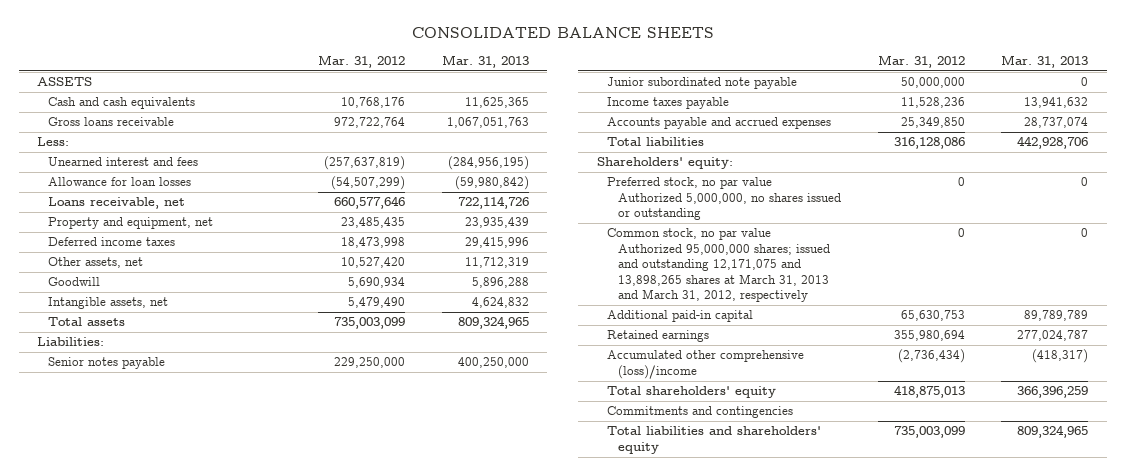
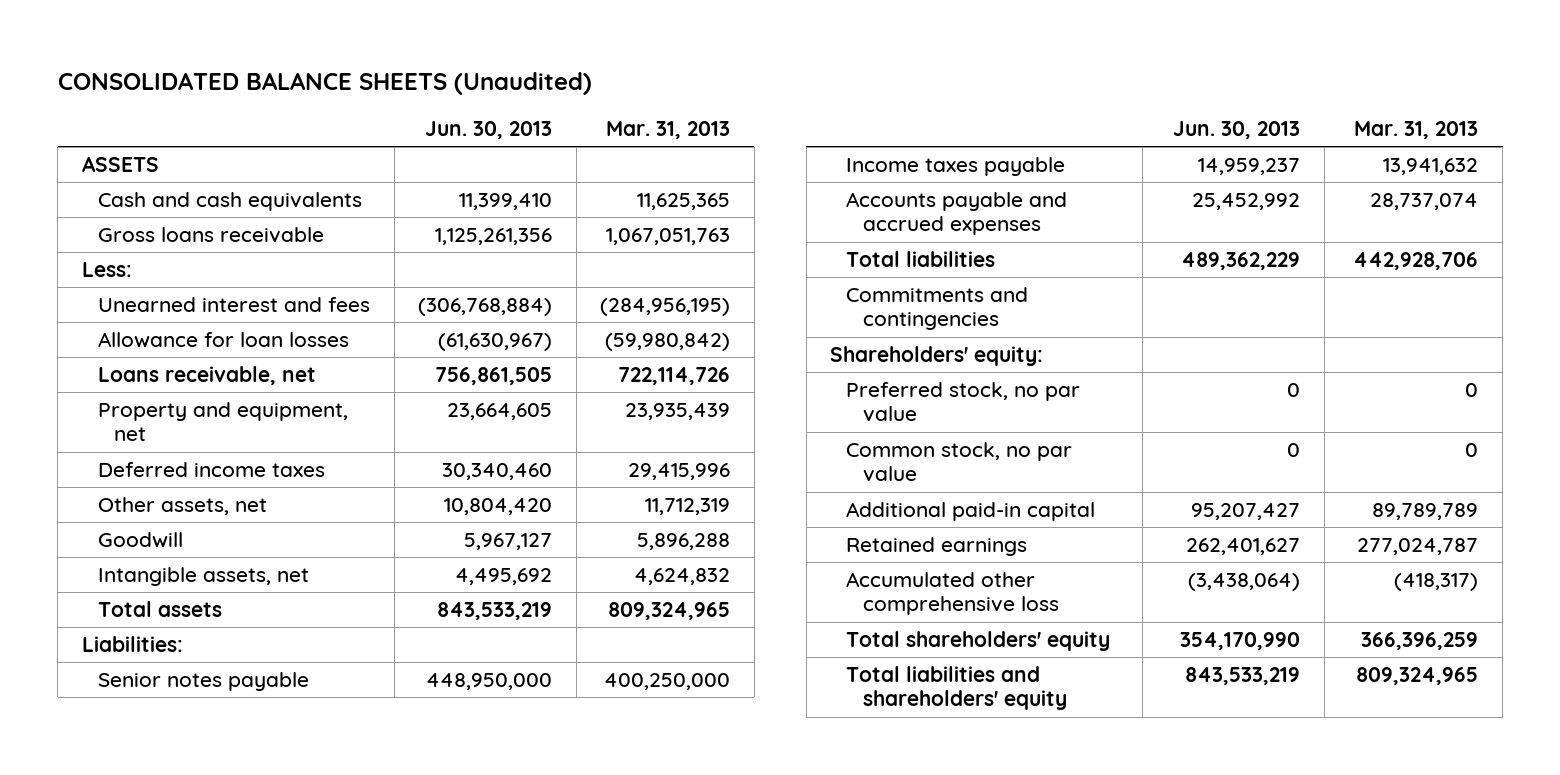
- CONSOLIDATED BALANCE SHEETS
+ CONSOLIDATED BALANCE SHEETS (Unaudited)
- | Mar. 31, 2012 | Mar. 31, 2013
+ | Jun. 30, 2013 | Mar. 31, 2013
- Junior subordinated note payable | 50,000,000 | 0
moved up: Commitments and contingencies
- Preferred stock, no par value Authorized 5,000,000, no shares issued or outstanding | 0 | 0
- Common stock, no par value Authorized 95,000,000 shares; issued and outstanding 12,171,075 and 13,898,265 shares at March 31, 2013 and March 31, 2012, respectively | 0 | 0
+ Preferred stock, no par value | 0 | 0
+ Common stock, no par value | 0 | 0
- Accumulated other comprehensive (loss)/income | (2,736,434) | (418,317)
+ Accumulated other comprehensive loss | (3,438,064) | (418,317)

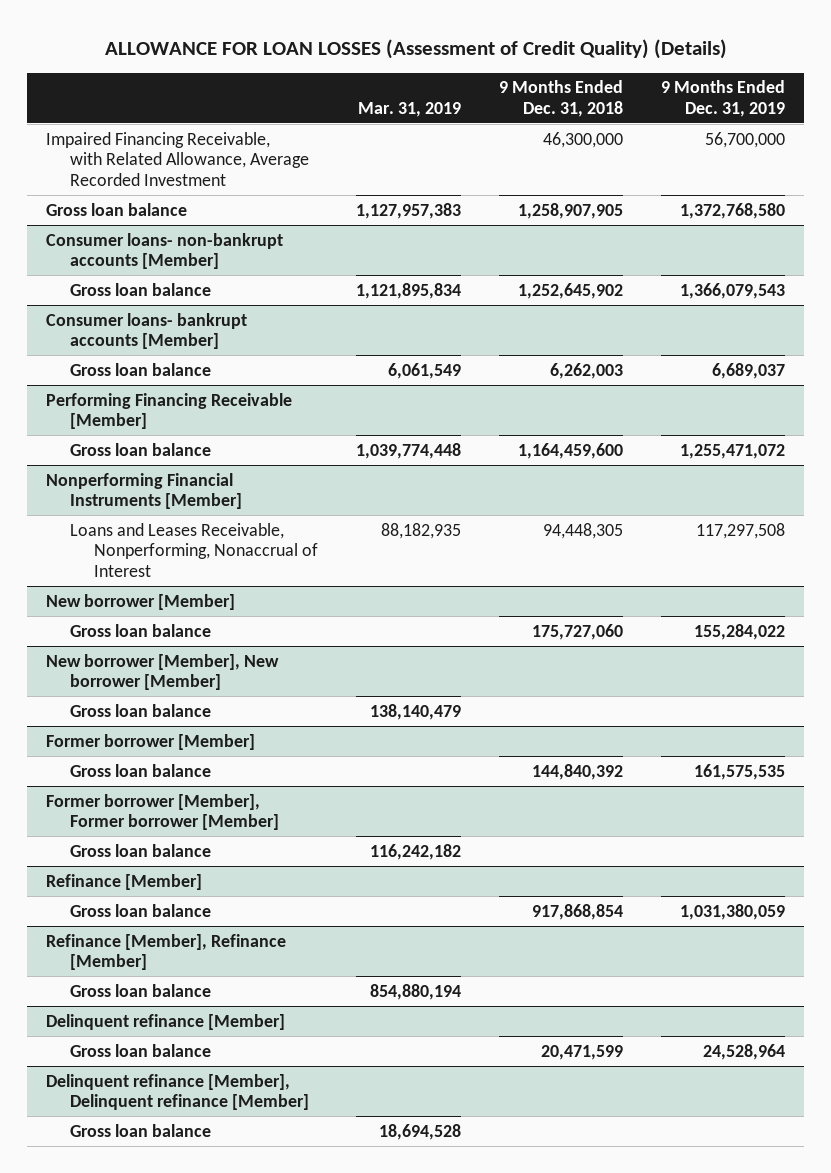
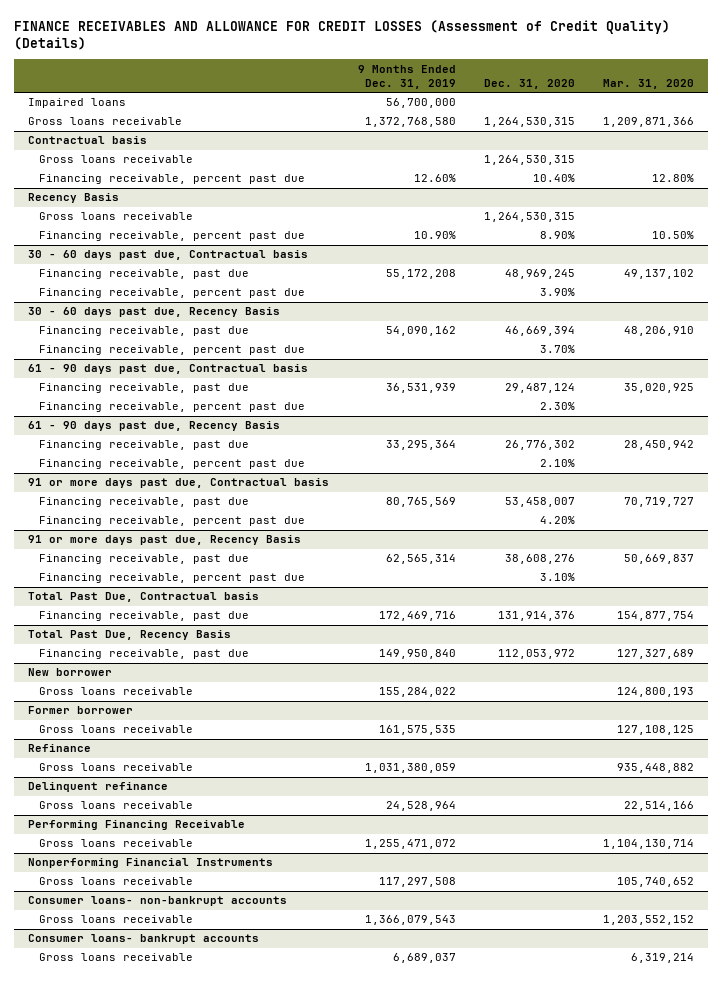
- ALLOWANCE FOR LOAN LOSSES (Assessment of Credit Quality) (Details)
+ FINANCE RECEIVABLES AND ALLOWANCE FOR CREDIT LOSSES (Assessment of Credit Quality) (Details)
- | Mar. 31, 2019 | 9 Months Ended Dec. 31, 2018 | 9 Months Ended Dec. 31, 2019
+ | 9 Months Ended Dec. 31, 2019 | Dec. 31, 2020 | Mar. 31, 2020
- Impaired Financing Receivable, with Related Allowance, Average Recorded Investment | | 46,300,000 | 56,700,000
- Gross loan balance | 1,127,957,383 | 1,258,907,905 | 1,372,768,580
- Consumer loans- non-bankrupt accounts [Member]
- Gross loan balance | 1,121,895,834 | 1,252,645,902 | 1,366,079,543
- Consumer loans- bankrupt accounts [Member]
- Gross loan balance | 6,061,549 | 6,262,003 | 6,689,037
- Performing Financing Receivable [Member]
- Gross loan balance | 1,039,774,448 | 1,164,459,600 | 1,255,471,072
- Nonperforming Financial Instruments [Member]
- Loans and Leases Receivable, Nonperforming, Nonaccrual of Interest | 88,182,935 | 94,448,305 | 117,297,508
- New borrower [Member]
- Gross loan balance | | 175,727,060 | 155,284,022
- New borrower [Member], New borrower [Member]
- Gross loan balance | 138,140,479 | |
- Former borrower [Member]
- Gross loan balance | | 144,840,392 | 161,575,535
- Former borrower [Member], Former borrower [Member]
- Gross loan balance | 116,242,182 | |
- Refinance [Member]
- Gross loan balance | | 917,868,854 | 1,031,380,059
- Refinance [Member], Refinance [Member]
- Gross loan balance | 854,880,194 | |
- Delinquent refinance [Member]
- Gross loan balance | | 20,471,599 | 24,528,964
- Delinquent refinance [Member], Delinquent refinance [Member]
- Gross loan balance | 18,694,528 | |
+ Impaired loans | 56,700,000 | |
+ Gross loans receivable | 1,372,768,580 | 1,264,530,315 | 1,209,871,366
+ Contractual basis
+ Gross loans receivable | | 1,264,530,315 |
+ Financing receivable, percent past due | 12.60% | 10.40% | 12.80%
+ Recency Basis
+ Gross loans receivable | | 1,264,530,315 |
+ Financing receivable, percent past due | 10.90% | 8.90% | 10.50%
+ 30 - 60 days past due, Contractual basis
+ Financing receivable, past due | 55,172,208 | 48,969,245 | 49,137,102
+ Financing receivable, percent past due | | 3.90% |
+ 30 - 60 days past due, Recency Basis
+ Financing receivable, past due | 54,090,162 | 46,669,394 | 48,206,910
+ Financing receivable, percent past due | | 3.70% |
+ 61 - 90 days past due, Contractual basis
+ Financing receivable, past due | 36,531,939 | 29,487,124 | 35,020,925
+ Financing receivable, percent past due | | 2.30% |
+ 61 - 90 days past due, Recency Basis
+ Financing receivable, past due | 33,295,364 | 26,776,302 | 28,450,942
+ Financing receivable, percent past due | | 2.10% |
+ 91 or more days past due, Contractual basis
+ Financing receivable, past due | 80,765,569 | 53,458,007 | 70,719,727
+ Financing receivable, percent past due | | 4.20% |
+ 91 or more days past due, Recency Basis
+ Financing receivable, past due | 62,565,314 | 38,608,276 | 50,669,837
+ Financing receivable, percent past due | | 3.10% |
+ Total Past Due, Contractual basis
+ Financing receivable, past due | 172,469,716 | 131,914,376 | 154,877,754
+ Total Past Due, Recency Basis
+ Financing receivable, past due | 149,950,840 | 112,053,972 | 127,327,689
+ New borrower
+ Gross loans receivable | 155,284,022 | | 124,800,193
+ Former borrower
+ Gross loans receivable | 161,575,535 | | 127,108,125
+ Refinance
+ Gross loans receivable | 1,031,380,059 | | 935,448,882
+ Delinquent refinance
+ Gross loans receivable | 24,528,964 | | 22,514,166
+ Performing Financing Receivable
+ Gross loans receivable | 1,255,471,072 | | 1,104,130,714
+ Nonperforming Financial Instruments
+ Gross loans receivable | 117,297,508 | | 105,740,652
+ Consumer loans- non-bankrupt accounts
+ Gross loans receivable | 1,366,079,543 | | 1,203,552,152
+ Consumer loans- bankrupt accounts
+ Gross loans receivable | 6,689,037 | | 6,319,214

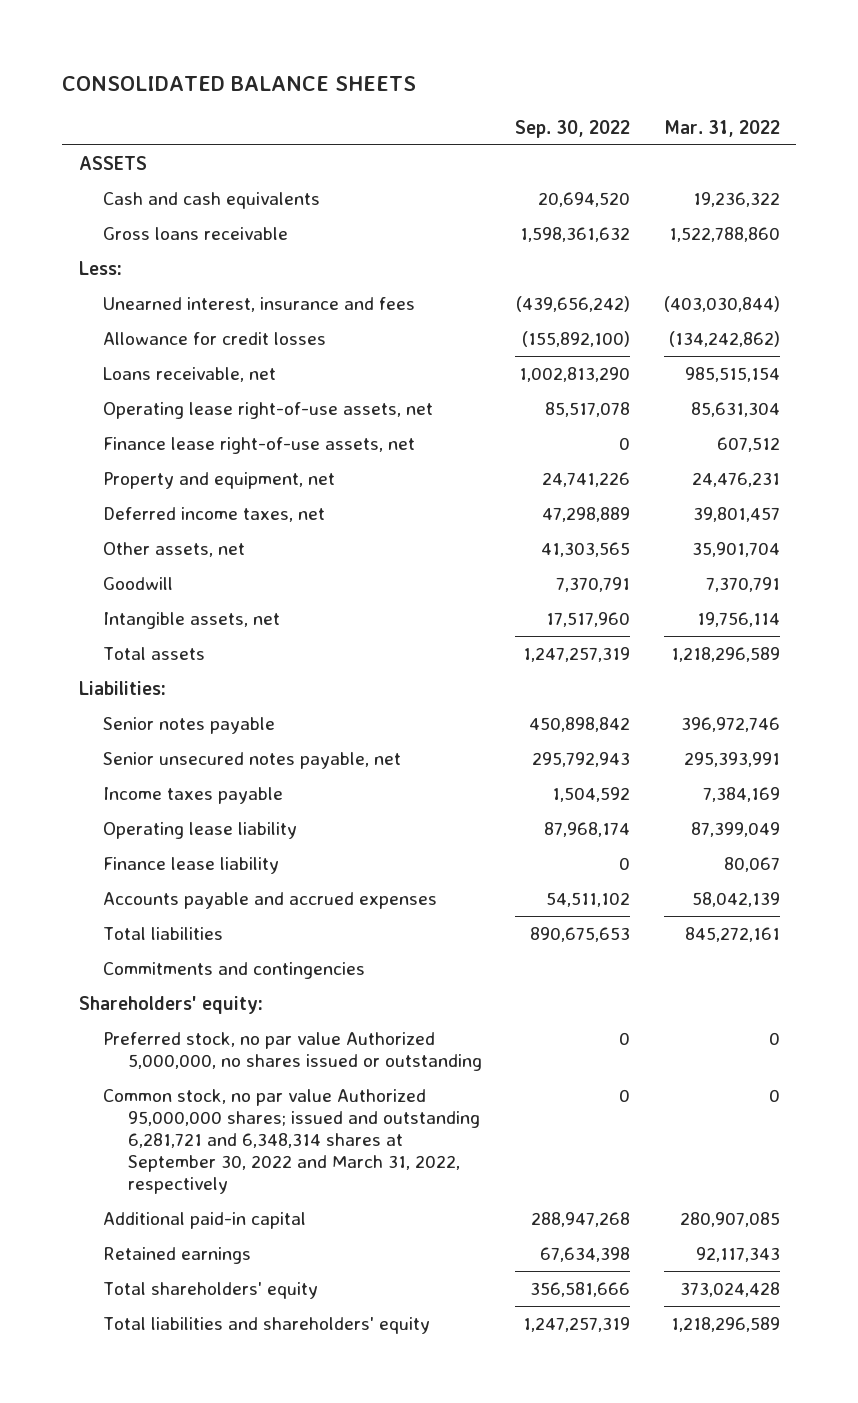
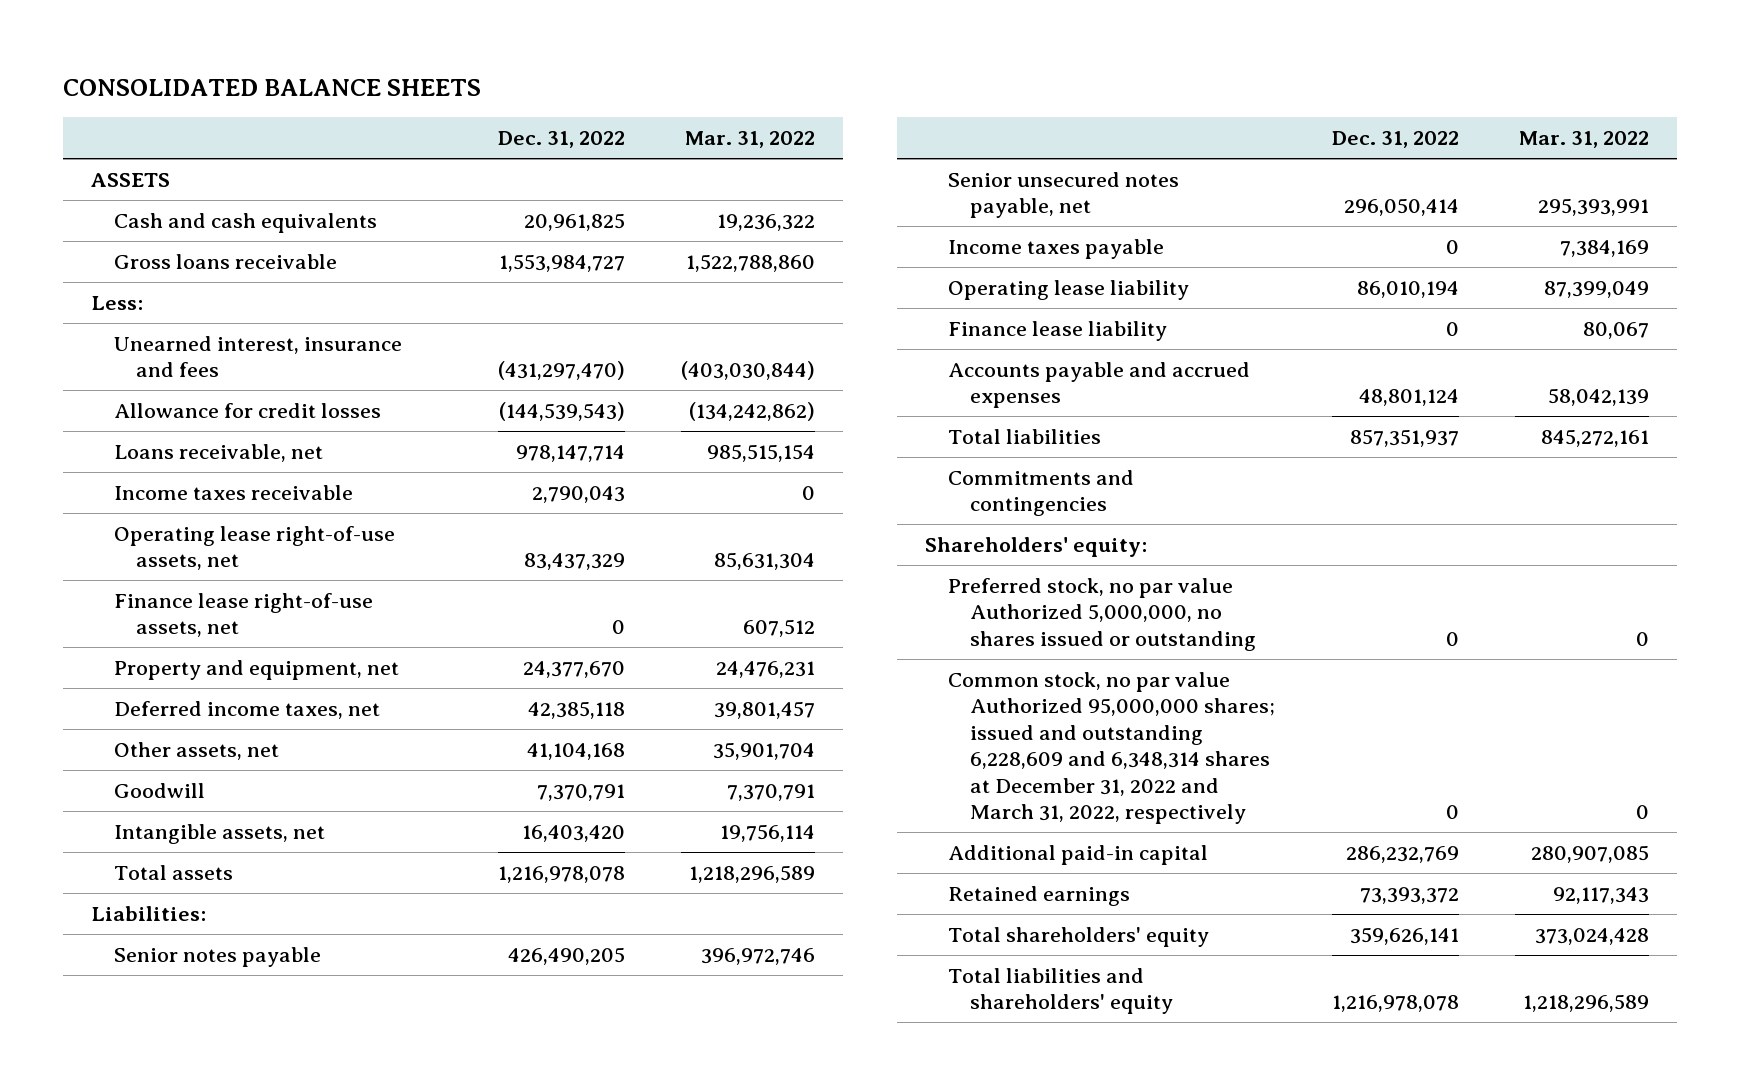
- | Sep. 30, 2022 | Mar. 31, 2022
+ | Dec. 31, 2022 | Mar. 31, 2022
+ Income taxes receivable | 2,790,043 | 0
- Common stock, no par value Authorized 95,000,000 shares; issued and outstanding 6,281,721 and 6,348,314 shares at September 30, 2022 and March 31, 2022, respectively | 0 | 0
+ Common stock, no par value Authorized 95,000,000 shares; issued and outstanding 6,228,609 and 6,348,314 shares at December 31, 2022 and March 31, 2022, respectively | 0 | 0

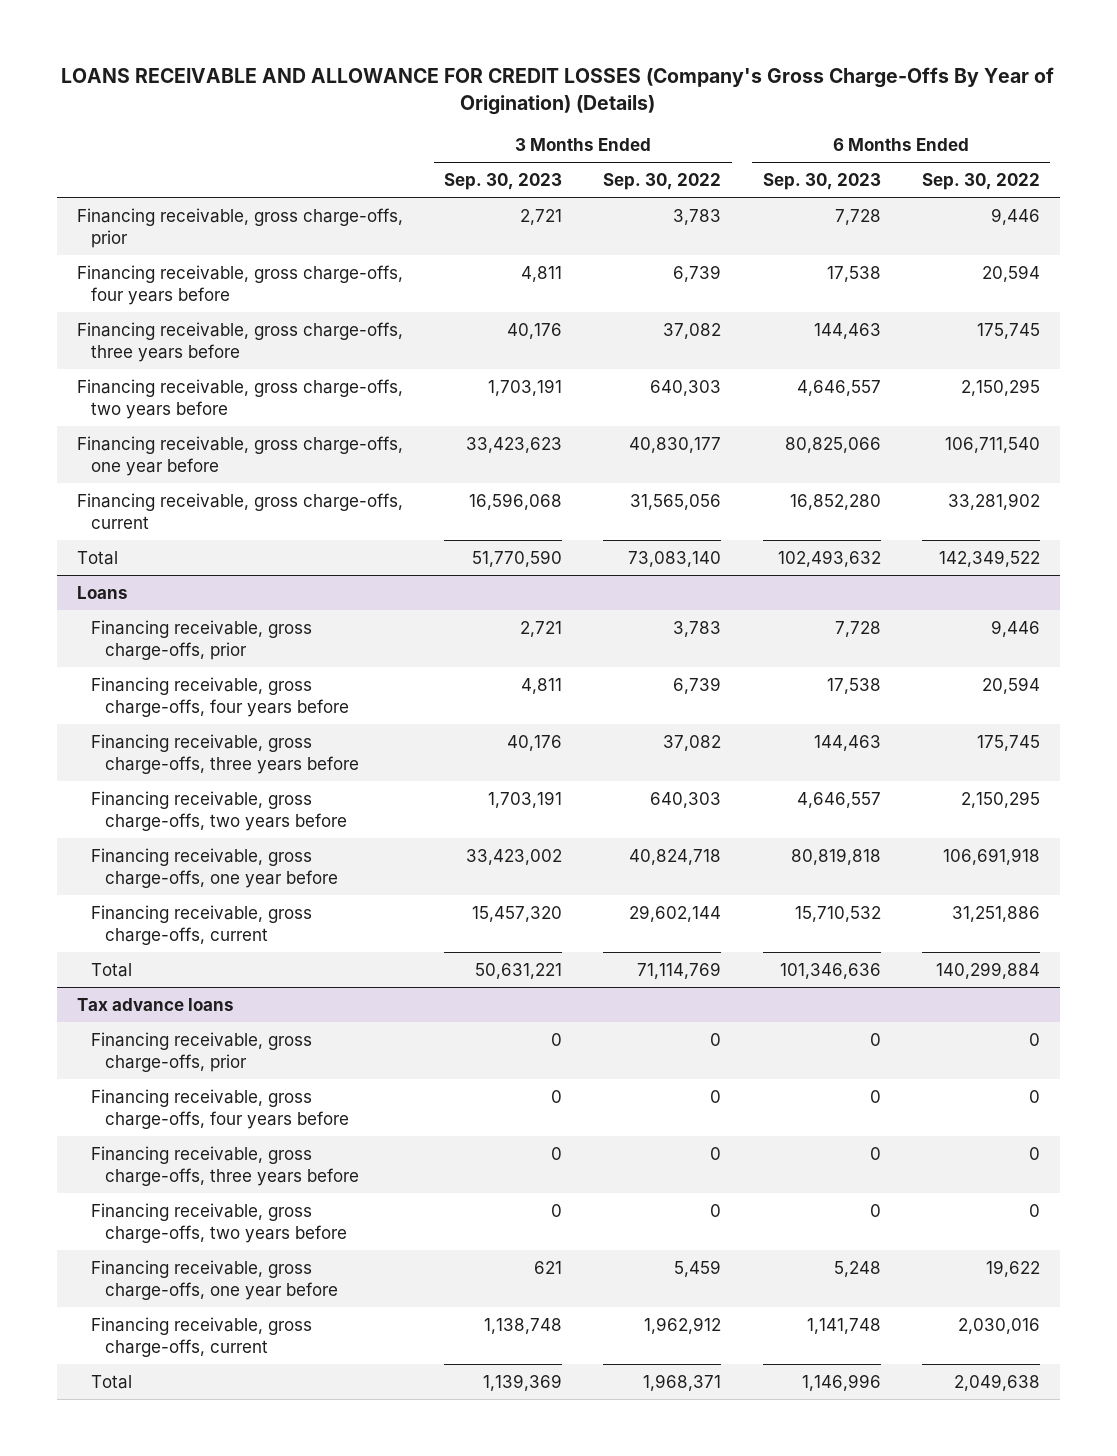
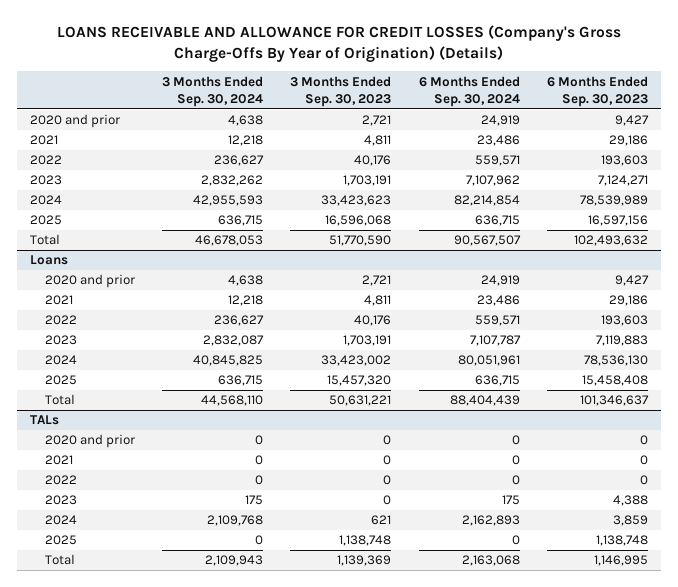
- | 3 Months Ended Sep. 30, 2023 | 3 Months Ended Sep. 30, 2022 | 6 Months Ended Sep. 30, 2023 | 6 Months Ended Sep. 30, 2022
+ | 3 Months Ended Sep. 30, 2024 | 3 Months Ended Sep. 30, 2023 | 6 Months Ended Sep. 30, 2024 | 6 Months Ended Sep. 30, 2023
- Financing receivable, gross charge-offs, prior | 2,721 | 3,783 | 7,728 | 9,446
- Financing receivable, gross charge-offs, four years before | 4,811 | 6,739 | 17,538 | 20,594
- Financing receivable, gross charge-offs, three years before | 40,176 | 37,082 | 144,463 | 175,745
- Financing receivable, gross charge-offs, two years before | 1,703,191 | 640,303 | 4,646,557 | 2,150,295
- Financing receivable, gross charge-offs, one year before | 33,423,623 | 40,830,177 | 80,825,066 | 106,711,540
- Financing receivable, gross charge-offs, current | 16,596,068 | 31,565,056 | 16,852,280 | 33,281,902
+ 2020 and prior | 4,638 | 2,721 | 24,919 | 9,427
+ 2021 | 12,218 | 4,811 | 23,486 | 29,186
+ 2022 | 236,627 | 40,176 | 559,571 | 193,603
+ 2023 | 2,832,262 | 1,703,191 | 7,107,962 | 7,124,271
+ 2024 | 42,955,593 | 33,423,623 | 82,214,854 | 78,539,989
+ 2025 | 636,715 | 16,596,068 | 636,715 | 16,597,156
@ Loans
- Financing receivable, gross charge-offs, prior | 2,721 | 3,783 | 7,728 | 9,446
- Financing receivable, gross charge-offs, four years before | 4,811 | 6,739 | 17,538 | 20,594
- Financing receivable, gross charge-offs, three years before | 40,176 | 37,082 | 144,463 | 175,745
- Financing receivable, gross charge-offs, two years before | 1,703,191 | 640,303 | 4,646,557 | 2,150,295
- Financing receivable, gross charge-offs, one year before | 33,423,002 | 40,824,718 | 80,819,818 | 106,691,918
- Financing receivable, gross charge-offs, current | 15,457,320 | 29,602,144 | 15,710,532 | 31,251,886
- Total | 50,631,221 | 71,114,769 | 101,346,636 | 140,299,884
- Tax advance loans
- Financing receivable, gross charge-offs, prior | 0 | 0 | 0 | 0
- Financing receivable, gross charge-offs, four years before | 0 | 0 | 0 | 0
- Financing receivable, gross charge-offs, three years before | 0 | 0 | 0 | 0
- Financing receivable, gross charge-offs, two years before | 0 | 0 | 0 | 0
- Financing receivable, gross charge-offs, one year before | 621 | 5,459 | 5,248 | 19,622
- Financing receivable, gross charge-offs, current | 1,138,748 | 1,962,912 | 1,141,748 | 2,030,016
- Total | 1,139,369 | 1,968,371 | 1,146,996 | 2,049,638
@ Loans
+ 2020 and prior | 4,638 | 2,721 | 24,919 | 9,427
+ 2021 | 12,218 | 4,811 | 23,486 | 29,186
+ 2022 | 236,627 | 40,176 | 559,571 | 193,603
+ 2023 | 2,832,087 | 1,703,191 | 7,107,787 | 7,119,883
+ 2024 | 40,845,825 | 33,423,002 | 80,051,961 | 78,536,130
+ 2025 | 636,715 | 15,457,320 | 636,715 | 15,458,408
+ Total | 44,568,110 | 50,631,221 | 88,404,439 | 101,346,637
+ TALs
+ 2020 and prior | 0 | 0 | 0 | 0
+ 2021 | 0 | 0 | 0 | 0
+ 2022 | 0 | 0 | 0 | 0
+ 2023 | 175 | 0 | 175 | 4,388
+ 2024 | 2,109,768 | 621 | 2,162,893 | 3,859
+ 2025 | 0 | 1,138,748 | 0 | 1,138,748
+ Total | 2,109,943 | 1,139,369 | 2,163,068 | 1,146,995

